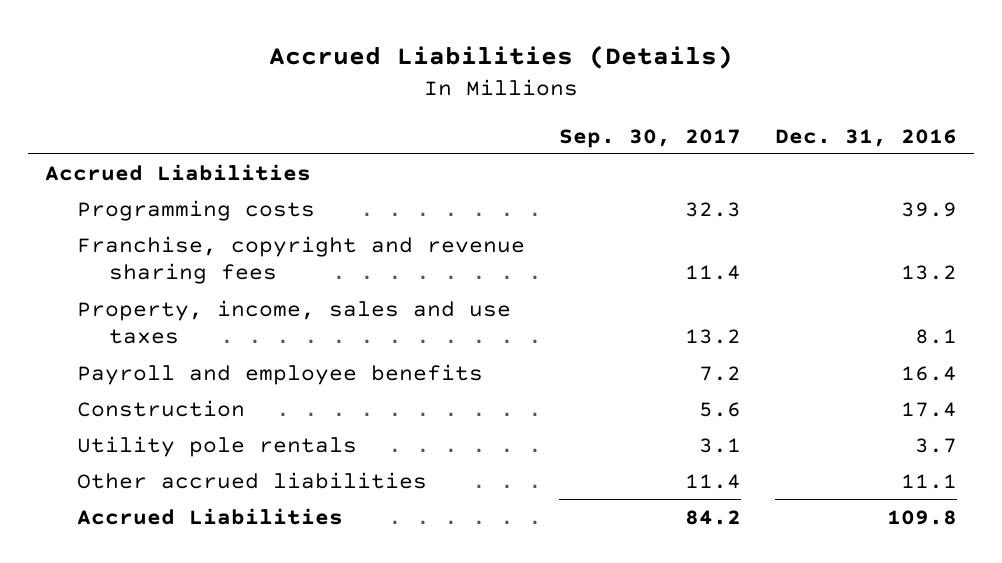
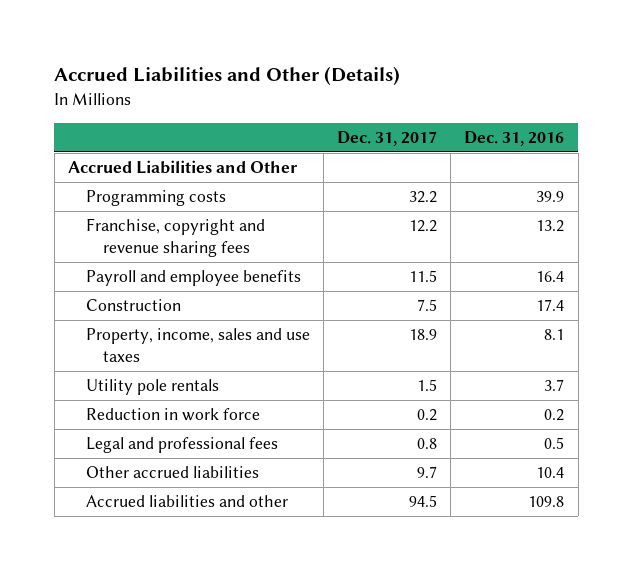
- Accrued Liabilities (Details)
+ Accrued Liabilities and Other (Details)
- | Sep. 30, 2017 | Dec. 31, 2016
+ | Dec. 31, 2017 | Dec. 31, 2016
- Accrued Liabilities
+ Accrued Liabilities and Other
moved down: Property, income, sales and use taxes | 18.9 | 8.1
- Other accrued liabilities | 11.4 | 11.1
- Accrued Liabilities | 84.2 | 109.8
+ Reduction in work force | 0.2 | 0.2
+ Legal and professional fees | 0.8 | 0.5
+ Other accrued liabilities | 9.7 | 10.4
+ Accrued liabilities and other | 94.5 | 109.8

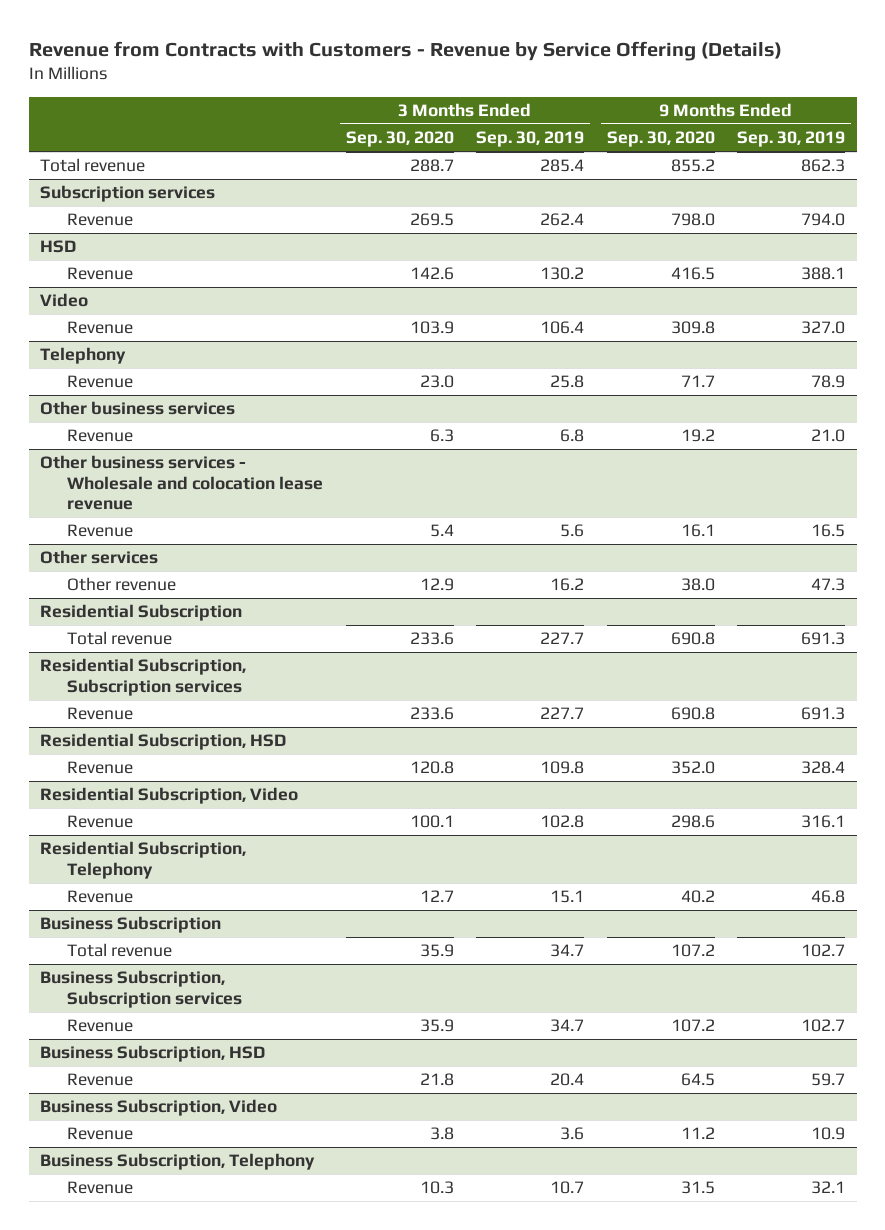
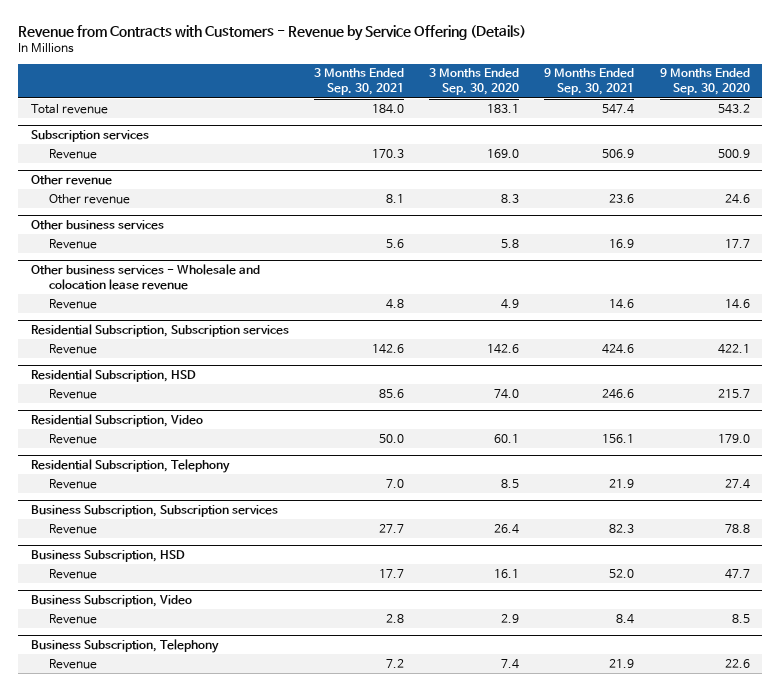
- | 3 Months Ended Sep. 30, 2020 | 3 Months Ended Sep. 30, 2019 | 9 Months Ended Sep. 30, 2020 | 9 Months Ended Sep. 30, 2019
+ | 3 Months Ended Sep. 30, 2021 | 3 Months Ended Sep. 30, 2020 | 9 Months Ended Sep. 30, 2021 | 9 Months Ended Sep. 30, 2020
- Total revenue | 288.7 | 285.4 | 855.2 | 862.3
+ Total revenue | 184.0 | 183.1 | 547.4 | 543.2
@ Subscription services
- Revenue | 269.5 | 262.4 | 798.0 | 794.0
- HSD
- Revenue | 142.6 | 130.2 | 416.5 | 388.1
- Video
- Revenue | 103.9 | 106.4 | 309.8 | 327.0
- Telephony
- Revenue | 23.0 | 25.8 | 71.7 | 78.9
@ Subscription services
+ Revenue | 170.3 | 169.0 | 506.9 | 500.9
+ Other revenue
+ Other revenue | 8.1 | 8.3 | 23.6 | 24.6
@ Other business services
- Revenue | 6.3 | 6.8 | 19.2 | 21.0
+ Revenue | 5.6 | 5.8 | 16.9 | 17.7
@ Other business services - Wholesale and colocation lease revenue
- Revenue | 5.4 | 5.6 | 16.1 | 16.5
- Other services
- Other revenue | 12.9 | 16.2 | 38.0 | 47.3
- Residential Subscription
- Total revenue | 233.6 | 227.7 | 690.8 | 691.3
@ Other business services - Wholesale and colocation lease revenue
+ Revenue | 4.8 | 4.9 | 14.6 | 14.6
@ Residential Subscription, Subscription services
- Revenue | 233.6 | 227.7 | 690.8 | 691.3
+ Revenue | 142.6 | 142.6 | 424.6 | 422.1
@ Residential Subscription, HSD
- Revenue | 120.8 | 109.8 | 352.0 | 328.4
+ Revenue | 85.6 | 74.0 | 246.6 | 215.7
@ Residential Subscription, Video
- Revenue | 100.1 | 102.8 | 298.6 | 316.1
+ Revenue | 50.0 | 60.1 | 156.1 | 179.0
@ Residential Subscription, Telephony
- Revenue | 12.7 | 15.1 | 40.2 | 46.8
- Business Subscription
- Total revenue | 35.9 | 34.7 | 107.2 | 102.7
@ Residential Subscription, Telephony
+ Revenue | 7.0 | 8.5 | 21.9 | 27.4
@ Business Subscription, Subscription services
- Revenue | 35.9 | 34.7 | 107.2 | 102.7
+ Revenue | 27.7 | 26.4 | 82.3 | 78.8
@ Business Subscription, HSD
- Revenue | 21.8 | 20.4 | 64.5 | 59.7
+ Revenue | 17.7 | 16.1 | 52.0 | 47.7
@ Business Subscription, Video
- Revenue | 3.8 | 3.6 | 11.2 | 10.9
+ Revenue | 2.8 | 2.9 | 8.4 | 8.5
@ Business Subscription, Telephony
- Revenue | 10.3 | 10.7 | 31.5 | 32.1
+ Revenue | 7.2 | 7.4 | 21.9 | 22.6

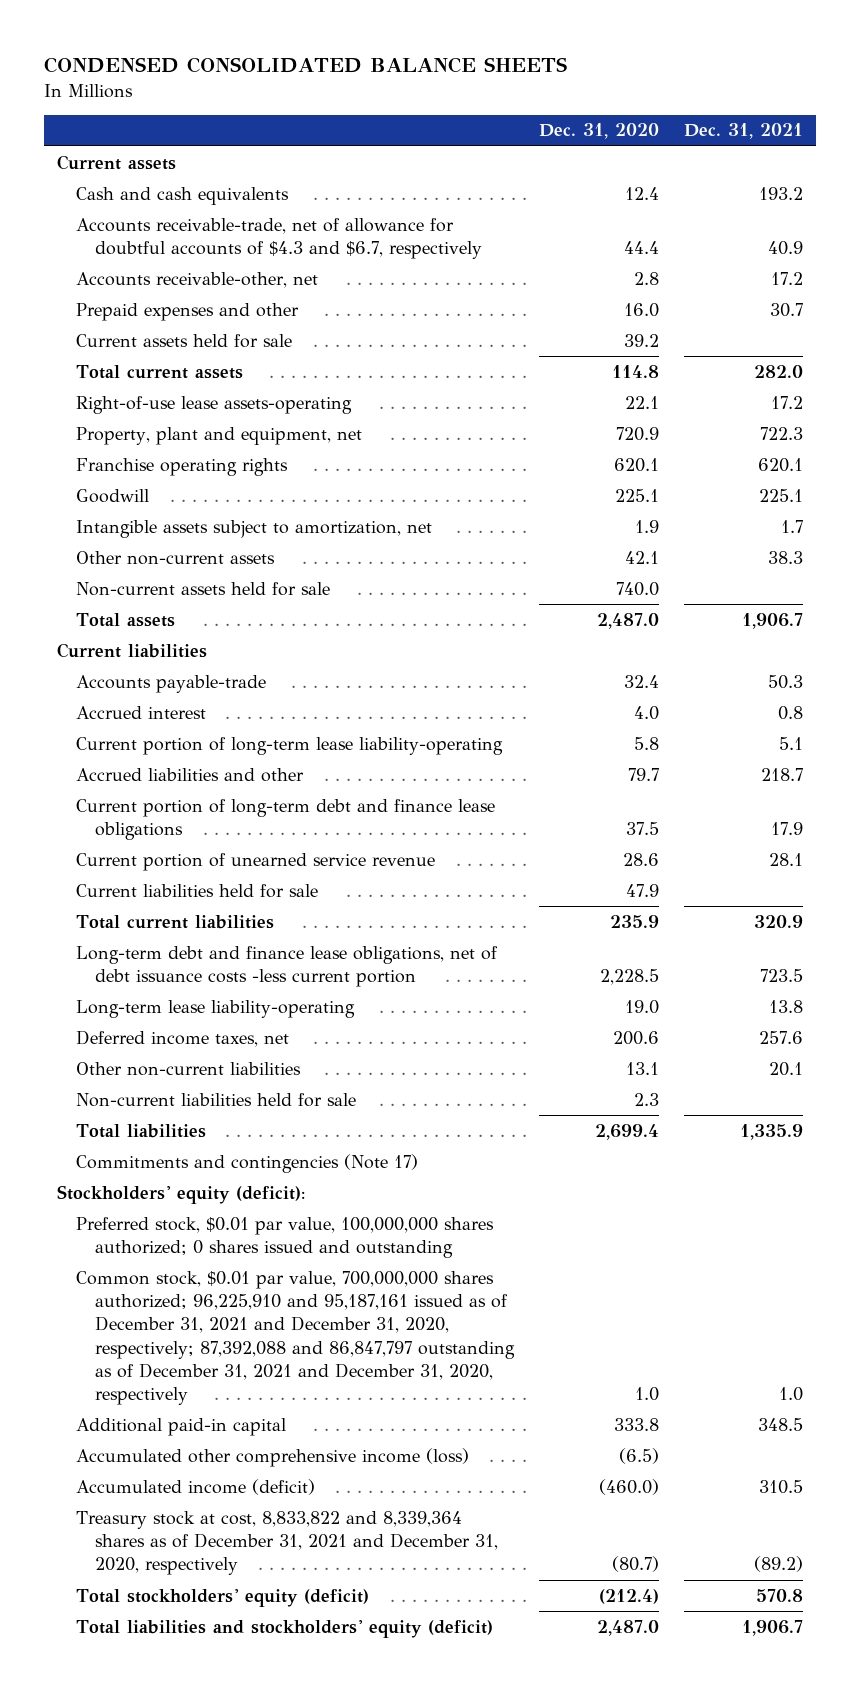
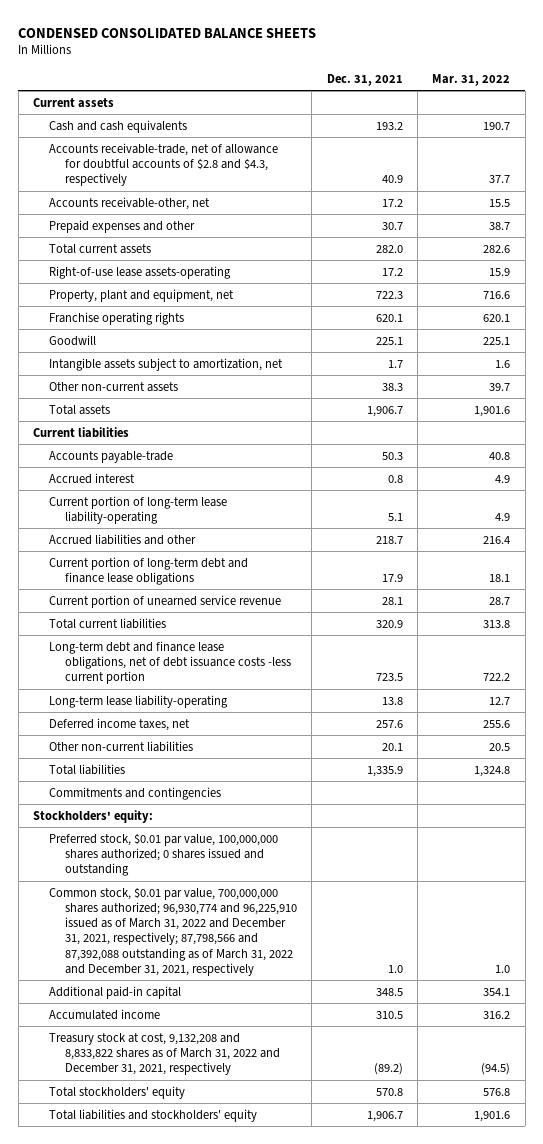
- | Dec. 31, 2020 | Dec. 31, 2021
+ | Dec. 31, 2021 | Mar. 31, 2022
- Accounts receivable-trade, net of allowance for doubtful accounts of $4.3 and $6.7, respectively | 44.4 | 40.9
+ Accounts receivable-trade, net of allowance for doubtful accounts of $2.8 and $4.3, respectively | 40.9 | 37.7
- Current assets held for sale | 39.2 |
- Non-current assets held for sale | 740.0 |
- Current liabilities held for sale | 47.9 |
- Non-current liabilities held for sale | 2.3 |
- Commitments and contingencies (Note 17)
- Stockholders' equity (deficit):
+ Commitments and contingencies
+ Stockholders' equity:
- Common stock, $0.01 par value, 700,000,000 shares authorized; 96,225,910 and 95,187,161 issued as of December 31, 2021 and December 31, 2020, respectively; 87,392,088 and 86,847,797 outstanding as of December 31, 2021 and December 31, 2020, respectively | 1.0 | 1.0
+ Common stock, $0.01 par value, 700,000,000 shares authorized; 96,930,774 and 96,225,910 issued as of March 31, 2022 and December 31, 2021, respectively; 87,798,566 and 87,392,088 outstanding as of March 31, 2022 and December 31, 2021, respectively | 1.0 | 1.0
- Accumulated other comprehensive income (loss) | (6.5) |
- Accumulated income (deficit) | (460.0) | 310.5
- Treasury stock at cost, 8,833,822 and 8,339,364 shares as of December 31, 2021 and December 31, 2020, respectively | (80.7) | (89.2)
- Total stockholders' equity (deficit) | (212.4) | 570.8
- Total liabilities and stockholders' equity (deficit) | 2,487.0 | 1,906.7
+ Accumulated income | 310.5 | 316.2
+ Treasury stock at cost, 9,132,208 and 8,833,822 shares as of March 31, 2022 and December 31, 2021, respectively | (89.2) | (94.5)
+ Total stockholders' equity | 570.8 | 576.8
+ Total liabilities and stockholders' equity | 1,906.7 | 1,901.6

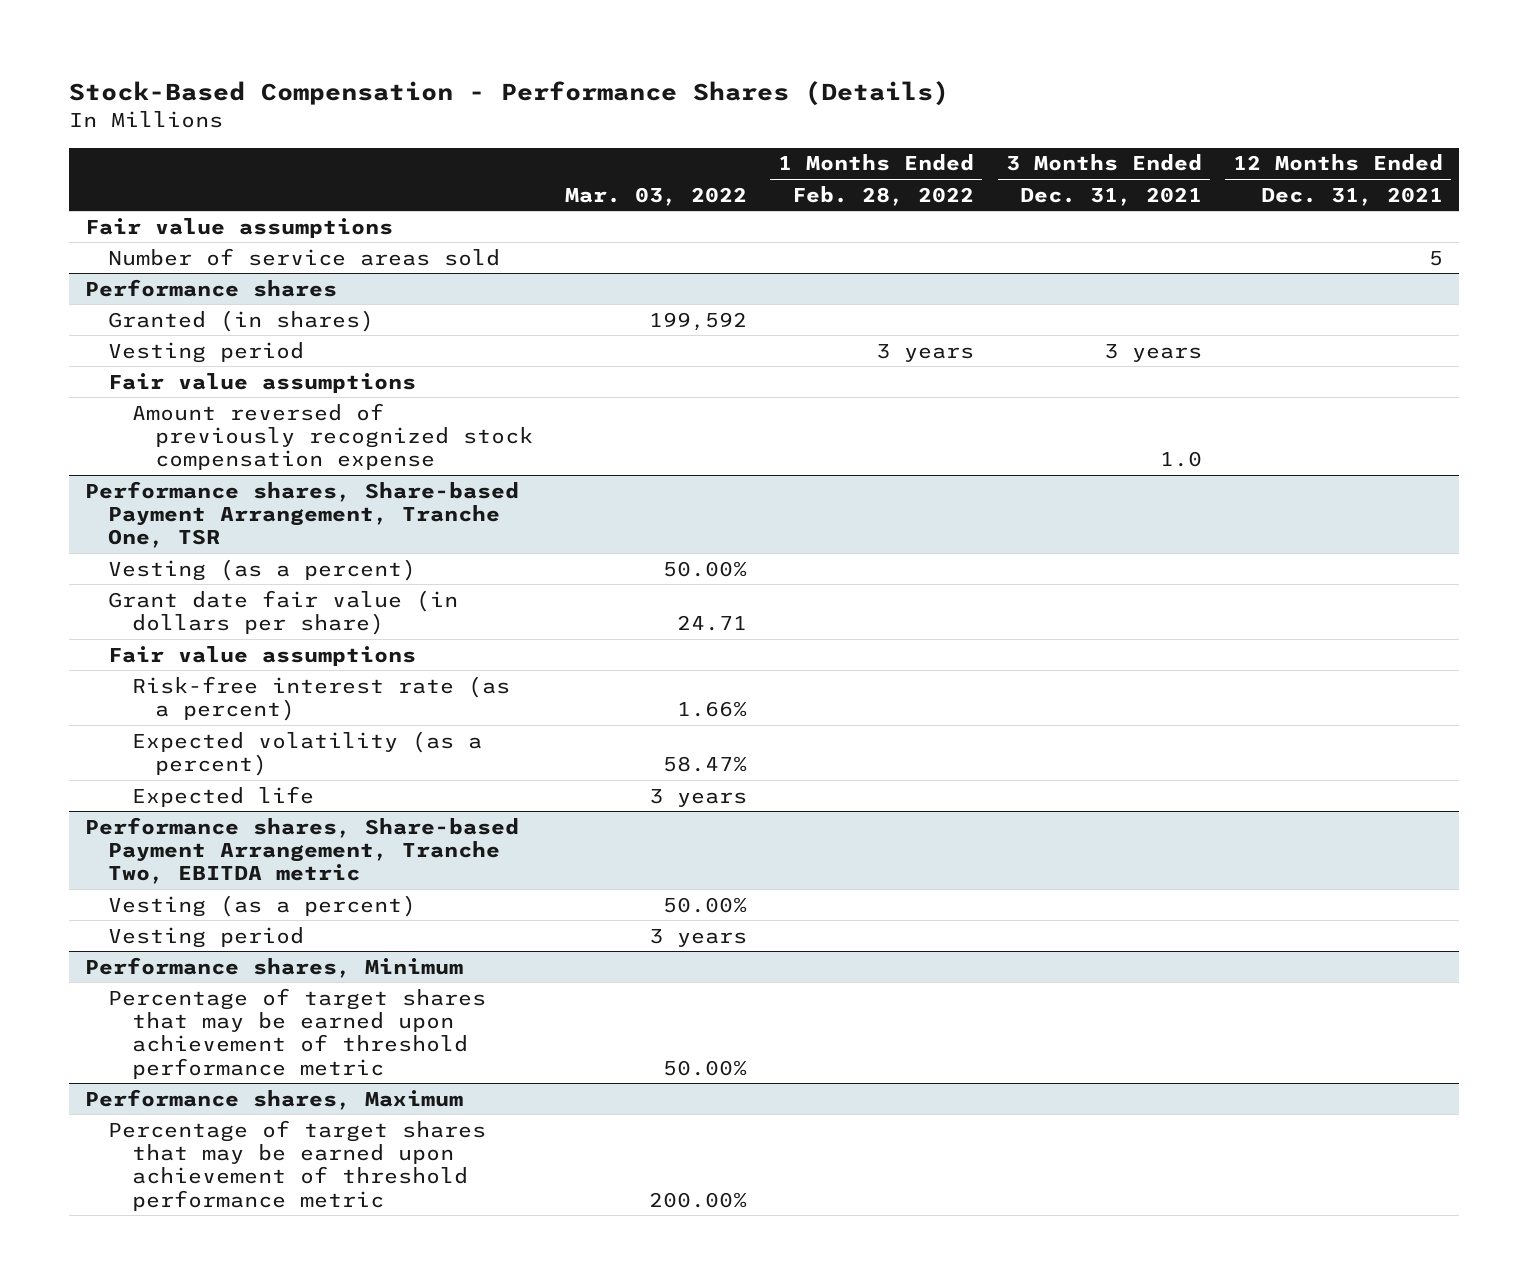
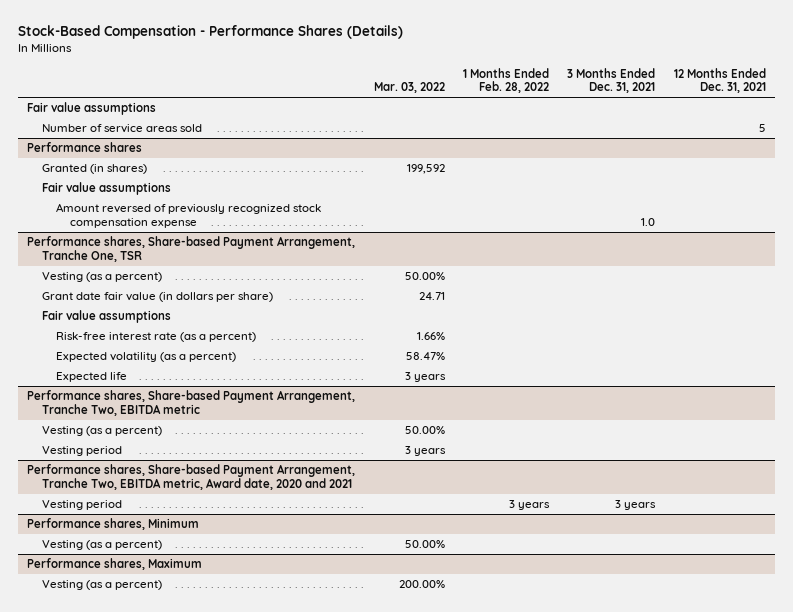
@ Performance shares
- Vesting period | | 3 years | 3 years |
+ Performance shares, Share-based Payment Arrangement, Tranche Two, EBITDA metric, Award date, 2020 and 2021
+ Vesting period | | 3 years | 3 years |
@ Performance shares, Minimum
- Percentage of target shares that may be earned upon achievement of threshold performance metric | 50.00% | | |
+ Vesting (as a percent) | 50.00% | | |
@ Performance shares, Maximum
- Percentage of target shares that may be earned upon achievement of threshold performance metric | 200.00% | | |
+ Vesting (as a percent) | 200.00% | | |

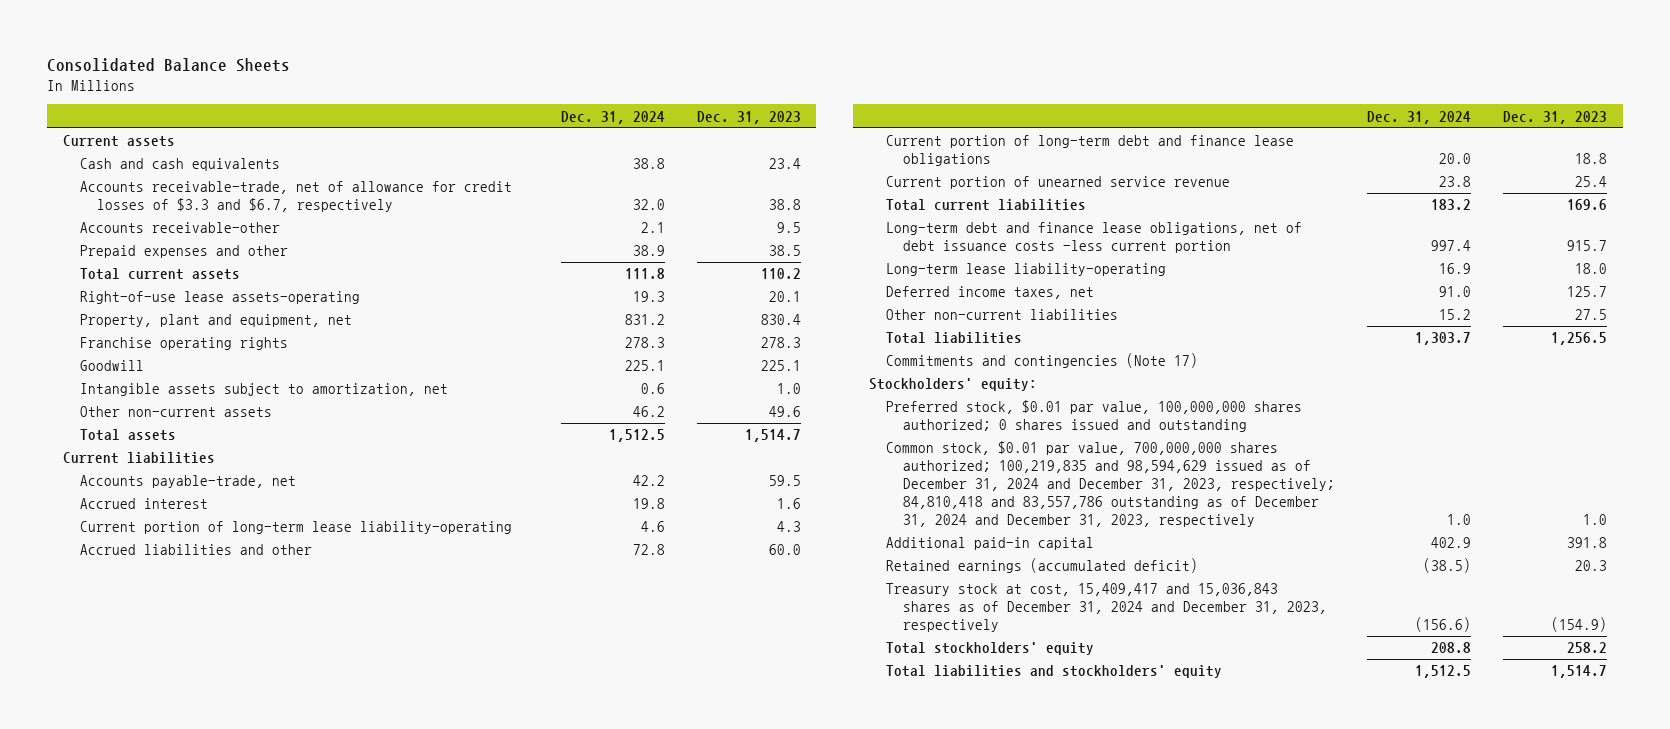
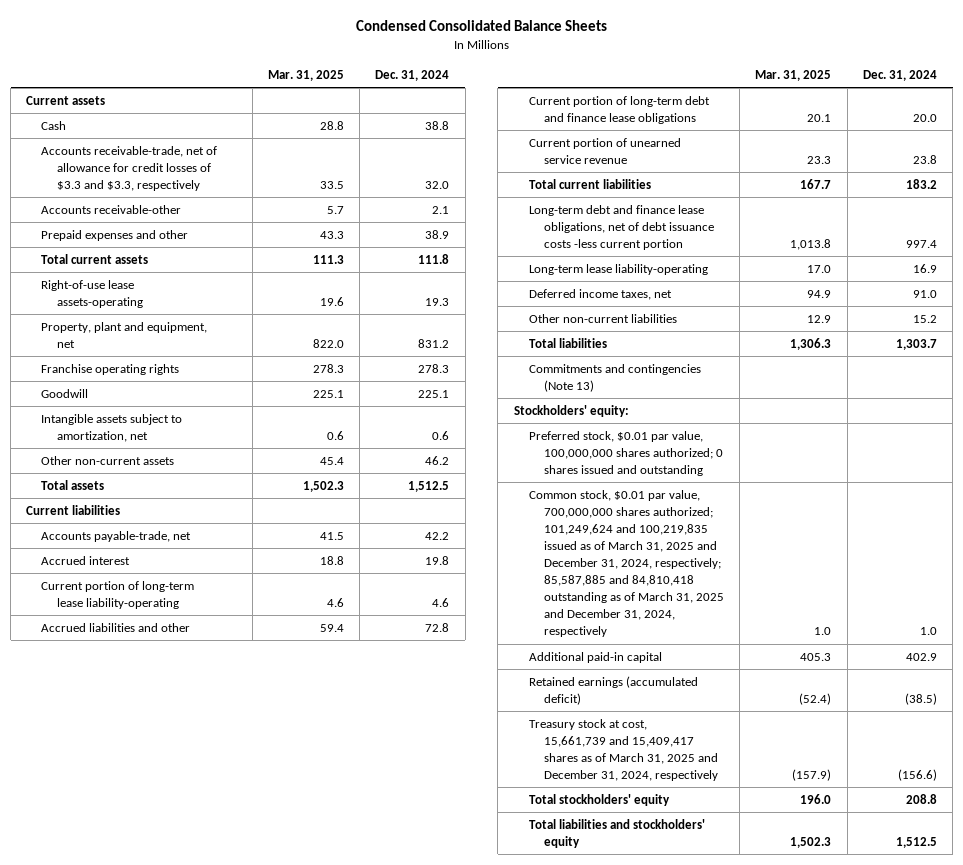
- Consolidated Balance Sheets
+ Condensed Consolidated Balance Sheets
- | Dec. 31, 2024 | Dec. 31, 2023
+ | Mar. 31, 2025 | Dec. 31, 2024
- Cash and cash equivalents | 38.8 | 23.4
- Accounts receivable-trade, net of allowance for credit losses of $3.3 and $6.7, respectively | 32.0 | 38.8
+ Cash | 28.8 | 38.8
+ Accounts receivable-trade, net of allowance for credit losses of $3.3 and $3.3, respectively | 33.5 | 32.0
- Commitments and contingencies (Note 17)
+ Commitments and contingencies (Note 13)
- Common stock, $0.01 par value, 700,000,000 shares authorized; 100,219,835 and 98,594,629 issued as of December 31, 2024 and December 31, 2023, respectively; 84,810,418 and 83,557,786 outstanding as of December 31, 2024 and December 31, 2023, respectively | 1.0 | 1.0
+ Common stock, $0.01 par value, 700,000,000 shares authorized; 101,249,624 and 100,219,835 issued as of March 31, 2025 and December 31, 2024, respectively; 85,587,885 and 84,810,418 outstanding as of March 31, 2025 and December 31, 2024, respectively | 1.0 | 1.0
- Treasury stock at cost, 15,409,417 and 15,036,843 shares as of December 31, 2024 and December 31, 2023, respectively | (156.6) | (154.9)
+ Treasury stock at cost, 15,661,739 and 15,409,417 shares as of March 31, 2025 and December 31, 2024, respectively | (157.9) | (156.6)

